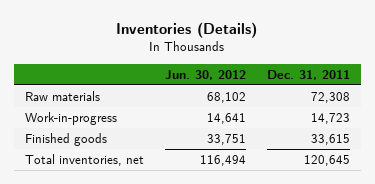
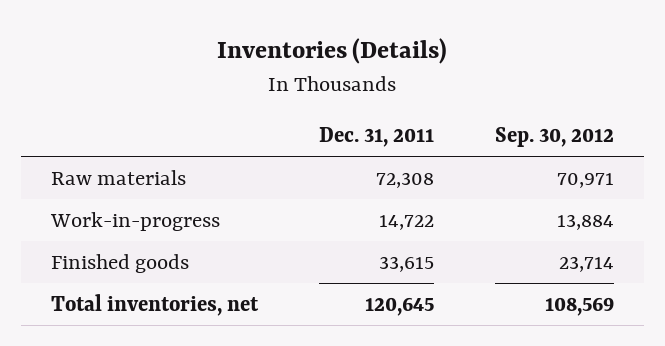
- | Jun. 30, 2012 | Dec. 31, 2011
+ | Dec. 31, 2011 | Sep. 30, 2012
- Work-in-progress | 14,641 | 14,723
+ Work-in-progress | 14,722 | 13,884

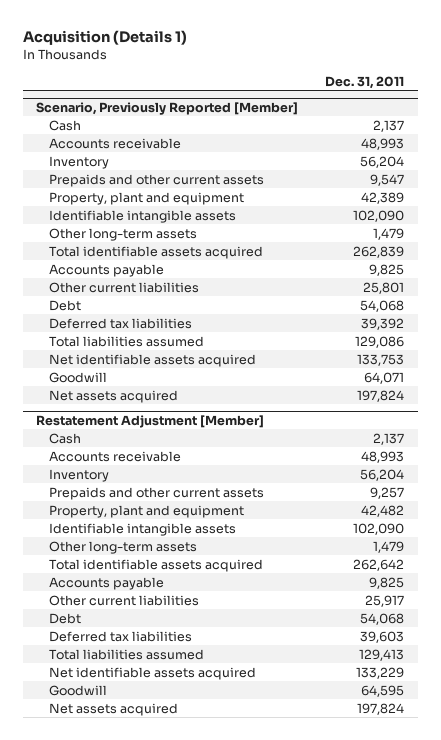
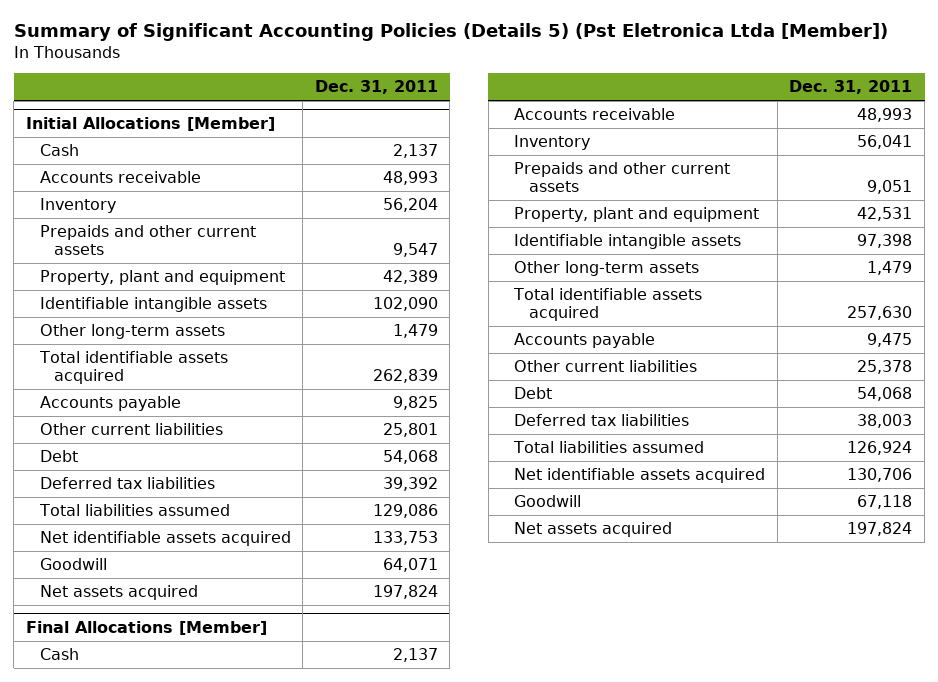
- Acquisition (Details 1)
+ Summary of Significant Accounting Policies (Details 5) (Pst Eletronica Ltda [Member])
- Scenario, Previously Reported [Member]
+ Initial Allocations [Member]
- Restatement Adjustment [Member]
+ Final Allocations [Member]
- Inventory | 56,204
- Prepaids and other current assets | 9,257
- Property, plant and equipment | 42,482
- Identifiable intangible assets | 102,090
+ Inventory | 56,041
+ Prepaids and other current assets | 9,051
+ Property, plant and equipment | 42,531
+ Identifiable intangible assets | 97,398
- Total identifiable assets acquired | 262,642
- Accounts payable | 9,825
- Other current liabilities | 25,917
+ Total identifiable assets acquired | 257,630
+ Accounts payable | 9,475
+ Other current liabilities | 25,378
- Deferred tax liabilities | 39,603
- Total liabilities assumed | 129,413
- Net identifiable assets acquired | 133,229
- Goodwill | 64,595
+ Deferred tax liabilities | 38,003
+ Total liabilities assumed | 126,924
+ Net identifiable assets acquired | 130,706
+ Goodwill | 67,118

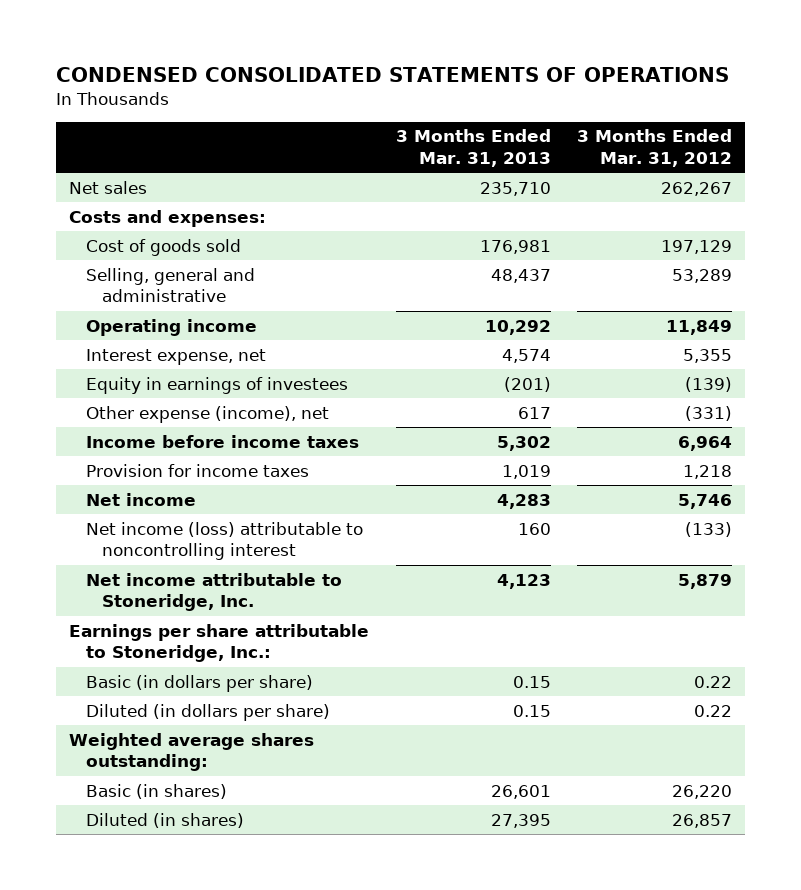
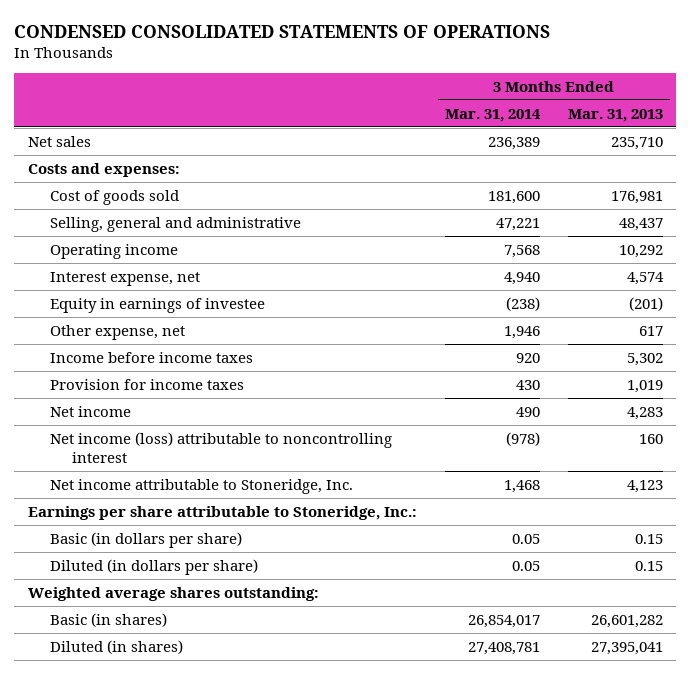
- | 3 Months Ended Mar. 31, 2013 | 3 Months Ended Mar. 31, 2012
+ | 3 Months Ended Mar. 31, 2014 | 3 Months Ended Mar. 31, 2013
- Equity in earnings of investees | (201) | (139)
- Other expense (income), net | 617 | (331)
+ Equity in earnings of investee | (238) | (201)
+ Other expense, net | 1,946 | 617
- Basic (in shares) | 26,601 | 26,220
- Diluted (in shares) | 27,395 | 26,857
+ Basic (in shares) | 26,854,017 | 26,601,282
+ Diluted (in shares) | 27,408,781 | 27,395,041

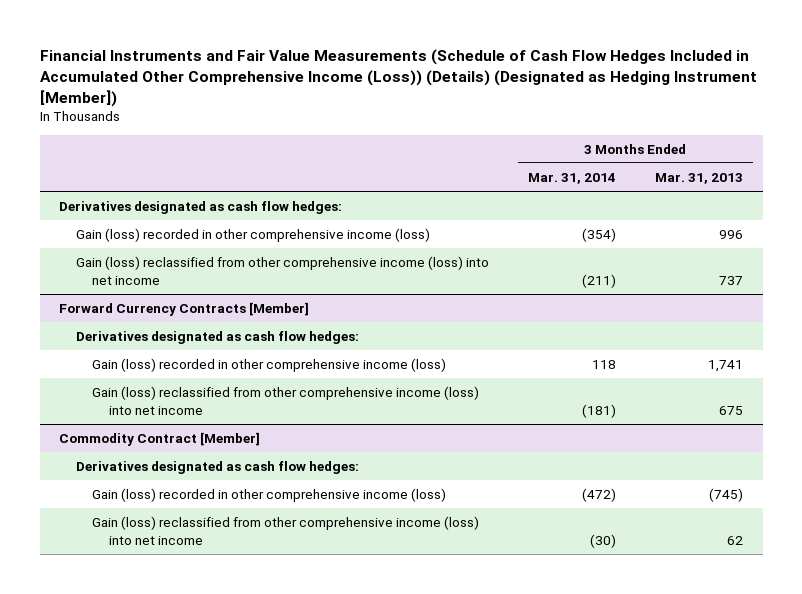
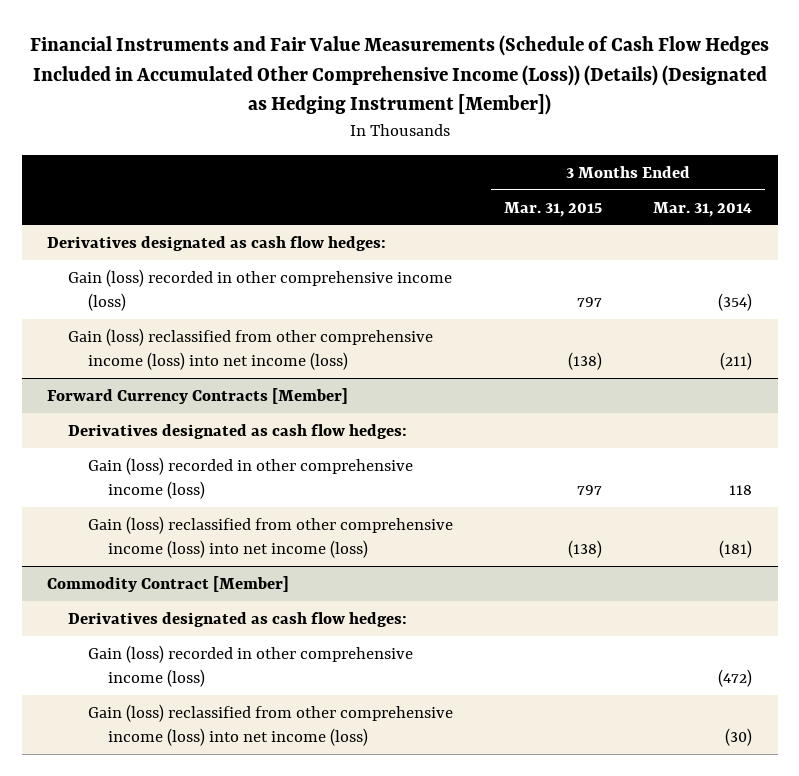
- | 3 Months Ended Mar. 31, 2014 | 3 Months Ended Mar. 31, 2013
+ | 3 Months Ended Mar. 31, 2015 | 3 Months Ended Mar. 31, 2014
- Gain (loss) reclassified from other comprehensive income (loss) into net income | (211) | 737
+ Gain (loss) reclassified from other comprehensive income (loss) into net income (loss) | (138) | (211)
@ Forward Currency Contracts [Member]
- Gain (loss) reclassified from other comprehensive income (loss) into net income | (181) | 675
+ Gain (loss) reclassified from other comprehensive income (loss) into net income (loss) | (138) | (181)
@ Commodity Contract [Member]
- Gain (loss) reclassified from other comprehensive income (loss) into net income | (30) | 62
+ Gain (loss) reclassified from other comprehensive income (loss) into net income (loss) | | (30)

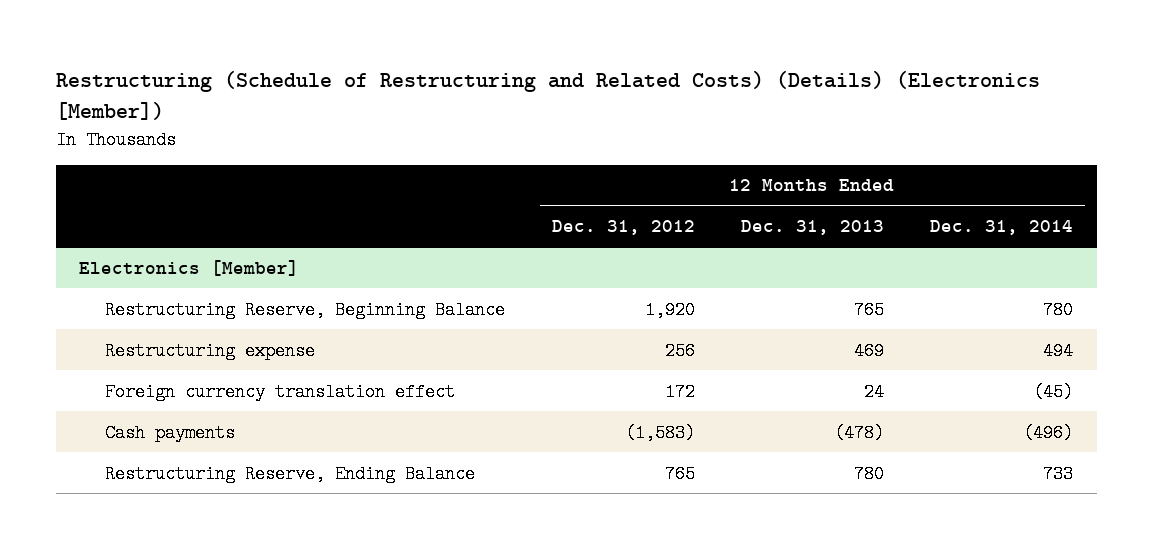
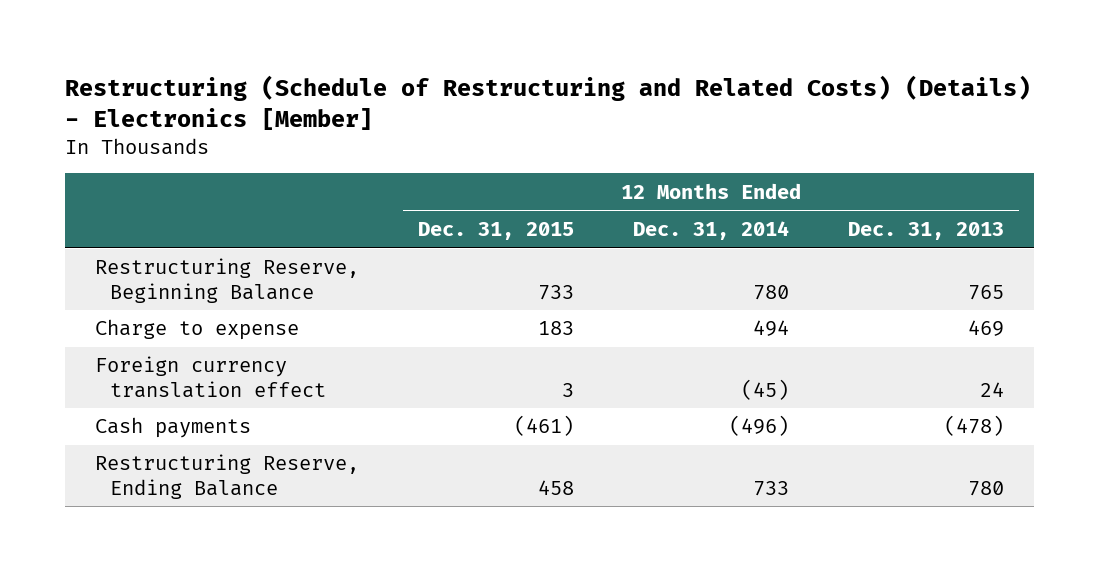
- Restructuring (Schedule of Restructuring and Related Costs) (Details) (Electronics [Member])
+ Restructuring (Schedule of Restructuring and Related Costs) (Details) - Electronics [Member]
- | 12 Months Ended Dec. 31, 2012 | 12 Months Ended Dec. 31, 2013 | 12 Months Ended Dec. 31, 2014
+ | 12 Months Ended Dec. 31, 2015 | 12 Months Ended Dec. 31, 2014 | 12 Months Ended Dec. 31, 2013
- Electronics [Member]
- Restructuring expense | 256 | 469 | 494
+ Charge to expense | 183 | 494 | 469

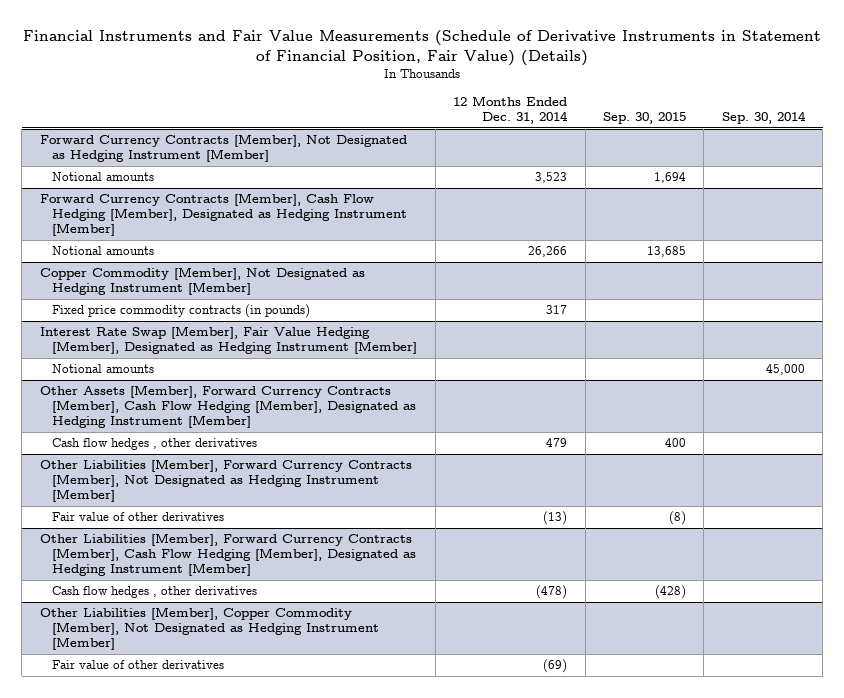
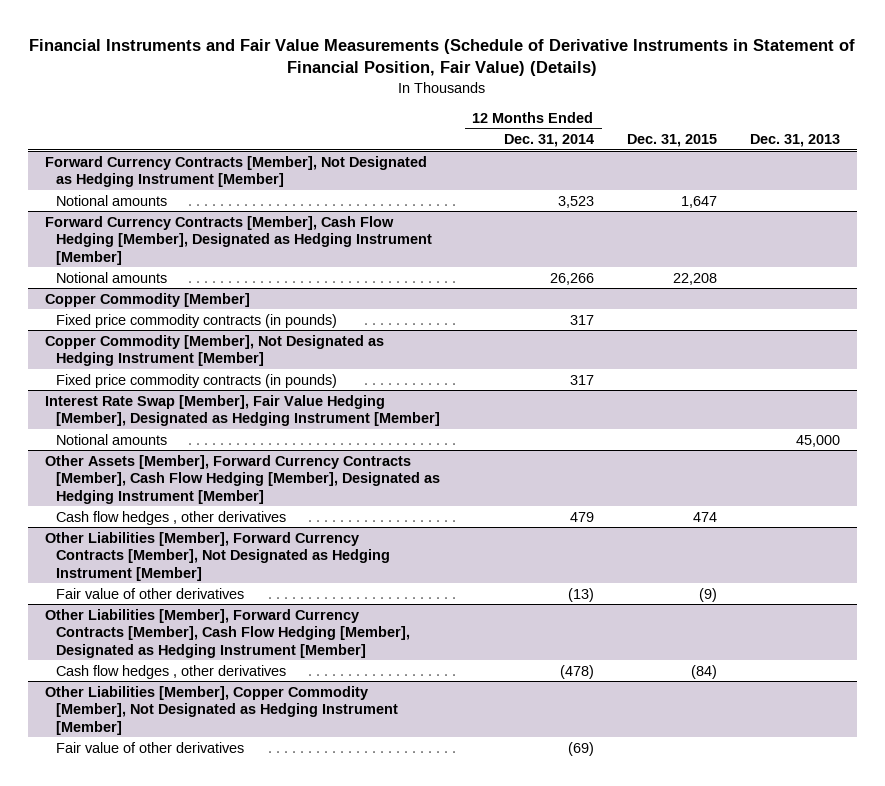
- | 12 Months Ended Dec. 31, 2014 | Sep. 30, 2015 | Sep. 30, 2014
+ | 12 Months Ended Dec. 31, 2014 | Dec. 31, 2015 | Dec. 31, 2013
+ Copper Commodity [Member]
+ Fixed price commodity contracts (in pounds) | 317 | |

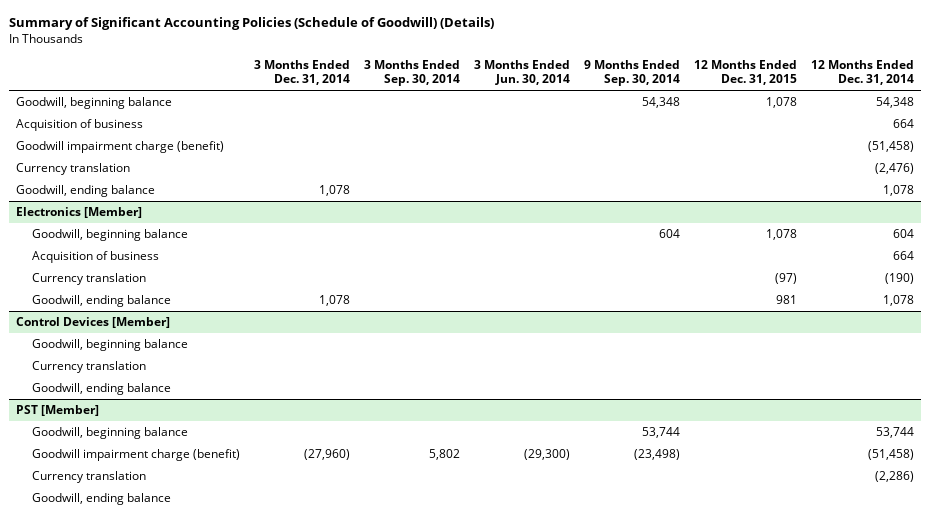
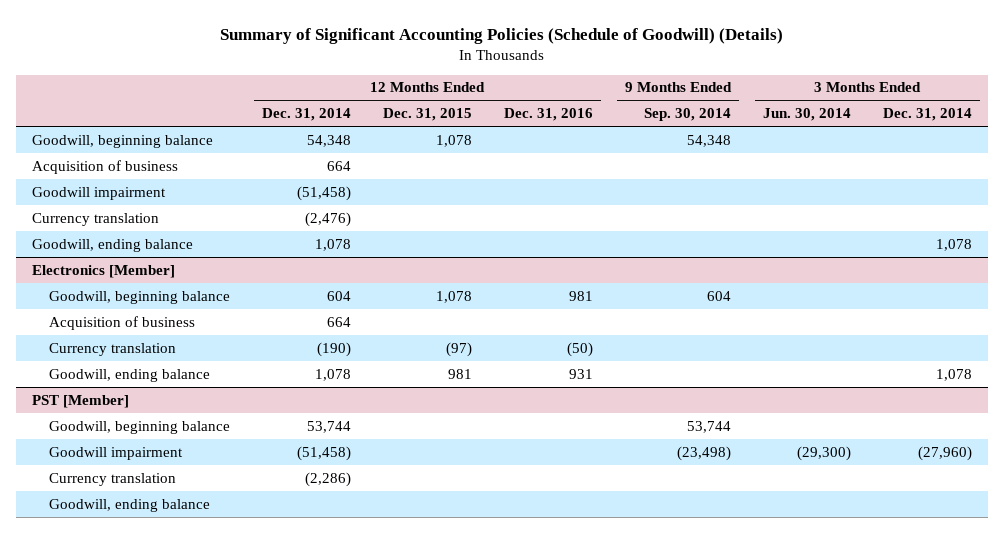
- | 3 Months Ended Dec. 31, 2014 | 3 Months Ended Sep. 30, 2014 | 3 Months Ended Jun. 30, 2014 | 9 Months Ended Sep. 30, 2014 | 12 Months Ended Dec. 31, 2015 | 12 Months Ended Dec. 31, 2014
+ | 12 Months Ended Dec. 31, 2014 | 12 Months Ended Dec. 31, 2015 | 12 Months Ended Dec. 31, 2016 | 9 Months Ended Sep. 30, 2014 | 3 Months Ended Jun. 30, 2014 | 3 Months Ended Dec. 31, 2014
- Goodwill impairment charge (benefit) | | | | | | (51,458)
+ Goodwill impairment | (51,458) | | | | |
- Control Devices [Member]
- Goodwill, beginning balance
- Currency translation
- Goodwill, ending balance
@ PST [Member]
- Goodwill impairment charge (benefit) | (27,960) | 5,802 | (29,300) | (23,498) | | (51,458)
+ Goodwill impairment | (51,458) | | | (23,498) | (29,300) | (27,960)

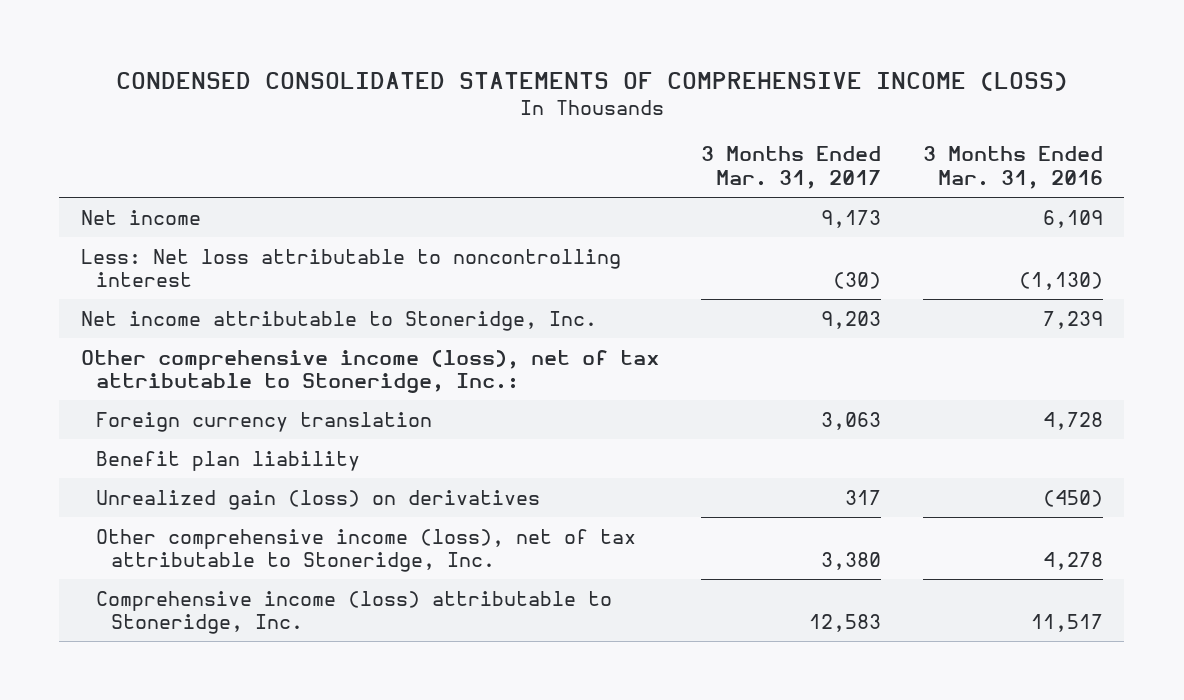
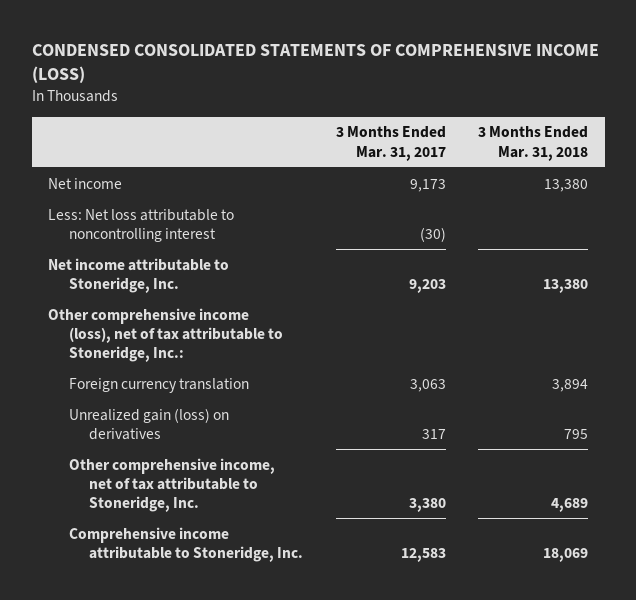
- | 3 Months Ended Mar. 31, 2017 | 3 Months Ended Mar. 31, 2016
+ | 3 Months Ended Mar. 31, 2017 | 3 Months Ended Mar. 31, 2018
- Benefit plan liability
- Other comprehensive income (loss), net of tax attributable to Stoneridge, Inc. | 3,380 | 4,278
- Comprehensive income (loss) attributable to Stoneridge, Inc. | 12,583 | 11,517
+ Other comprehensive income, net of tax attributable to Stoneridge, Inc. | 3,380 | 4,689
+ Comprehensive income attributable to Stoneridge, Inc. | 12,583 | 18,069

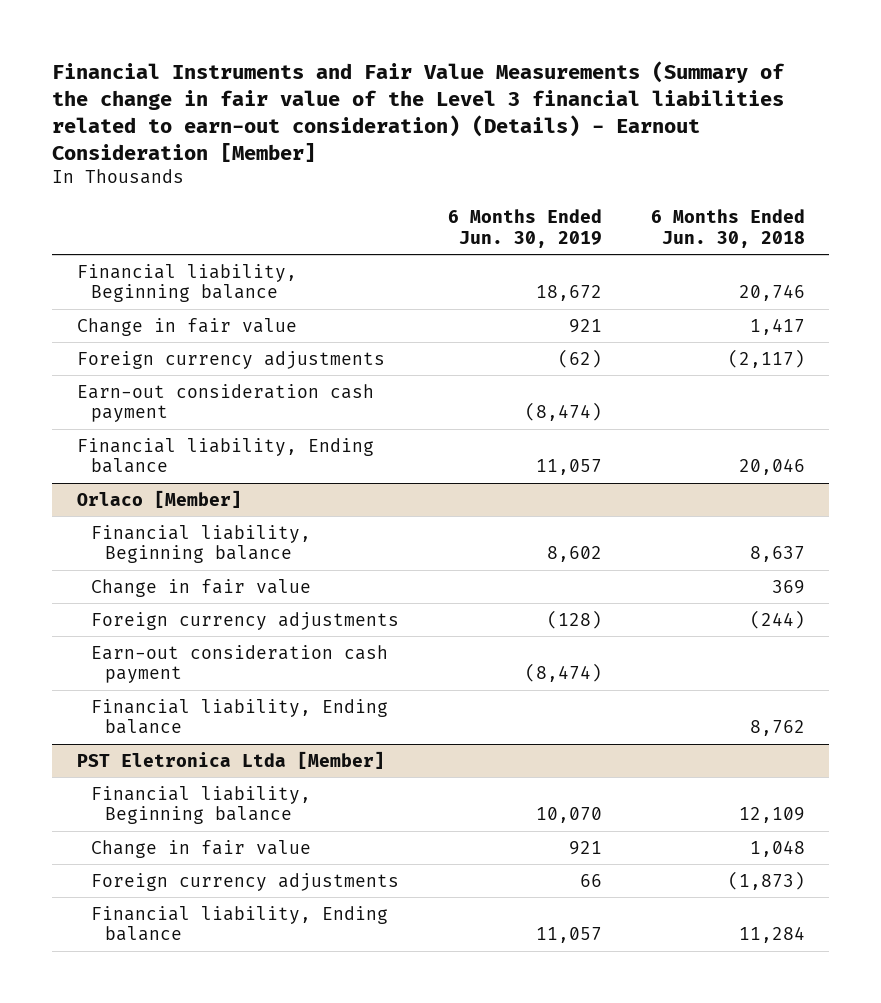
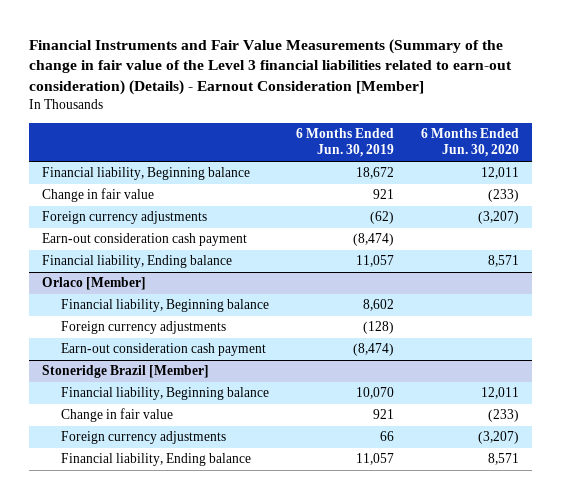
- | 6 Months Ended Jun. 30, 2019 | 6 Months Ended Jun. 30, 2018
+ | 6 Months Ended Jun. 30, 2019 | 6 Months Ended Jun. 30, 2020
@ Orlaco [Member]
- Change in fair value | | 369
- Financial liability, Ending balance | | 8,762
- PST Eletronica Ltda [Member]
+ Stoneridge Brazil [Member]

